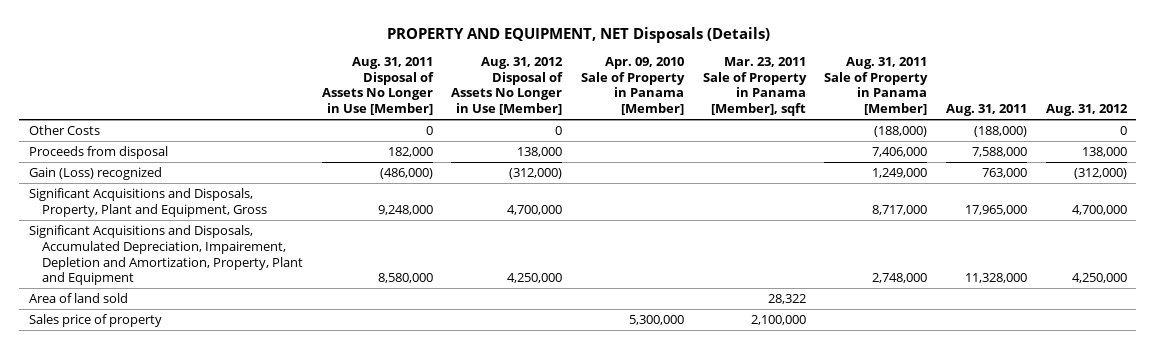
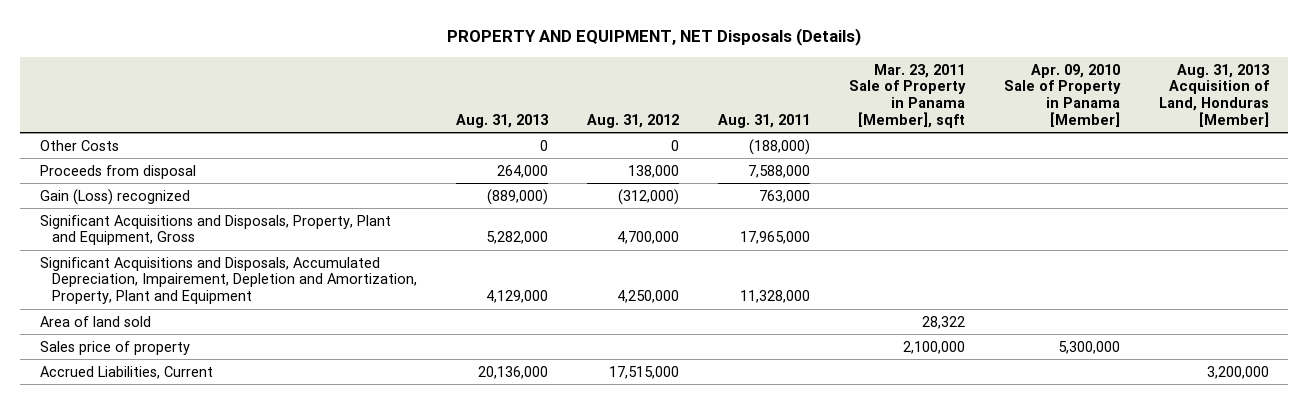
- | Aug. 31, 2011 Disposal of Assets No Longer in Use [Member] | Aug. 31, 2012 Disposal of Assets No Longer in Use [Member] | Apr. 09, 2010 Sale of Property in Panama [Member] | Mar. 23, 2011 Sale of Property in Panama [Member], sqft | Aug. 31, 2011 Sale of Property in Panama [Member] | Aug. 31, 2011 | Aug. 31, 2012
+ | Aug. 31, 2013 | Aug. 31, 2012 | Aug. 31, 2011 | Mar. 23, 2011 Sale of Property in Panama [Member], sqft | Apr. 09, 2010 Sale of Property in Panama [Member] | Aug. 31, 2013 Acquisition of Land, Honduras [Member]
+ Accrued Liabilities, Current | 20,136,000 | 17,515,000 | | | | 3,200,000

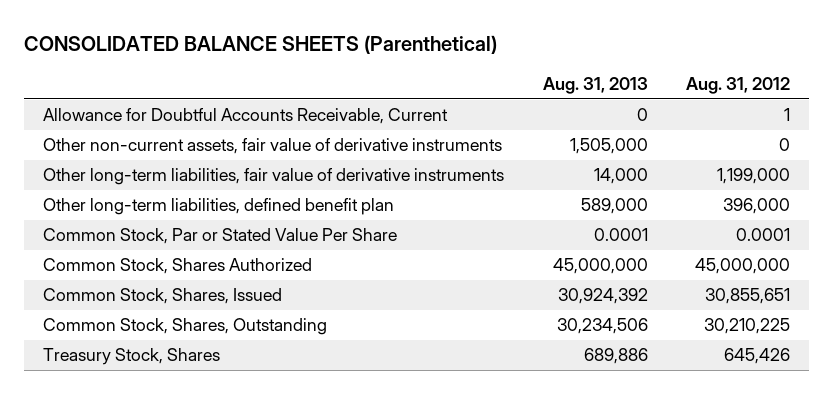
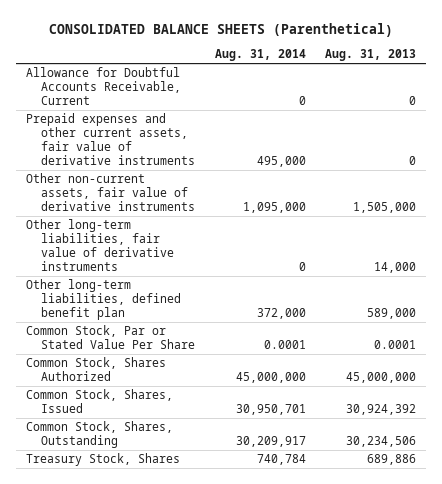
- | Aug. 31, 2013 | Aug. 31, 2012
+ | Aug. 31, 2014 | Aug. 31, 2013
+ Prepaid expenses and other current assets, fair value of derivative instruments | 495,000 | 0

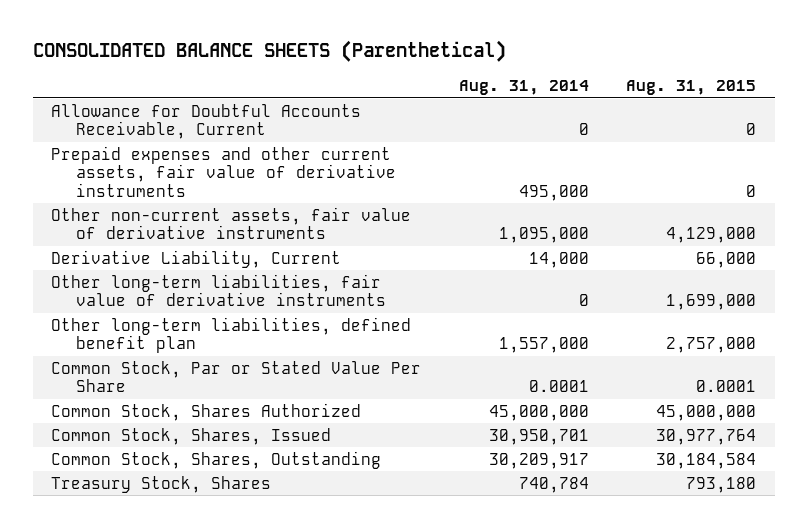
- | Aug. 31, 2014 | Aug. 31, 2013
+ | Aug. 31, 2014 | Aug. 31, 2015
+ Derivative Liability, Current | 14,000 | 66,000
- Other long-term liabilities, defined benefit plan | 372,000 | 589,000
+ Other long-term liabilities, defined benefit plan | 1,557,000 | 2,757,000

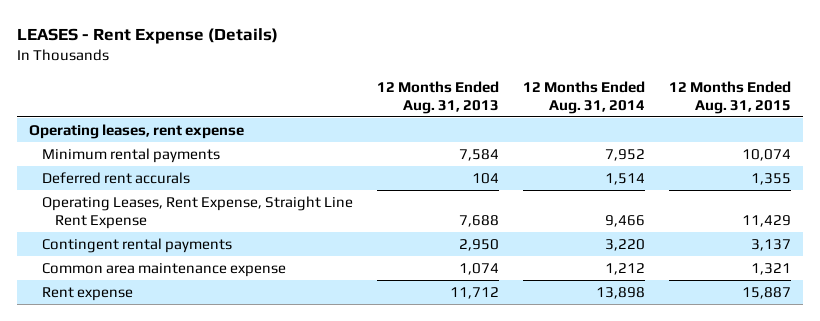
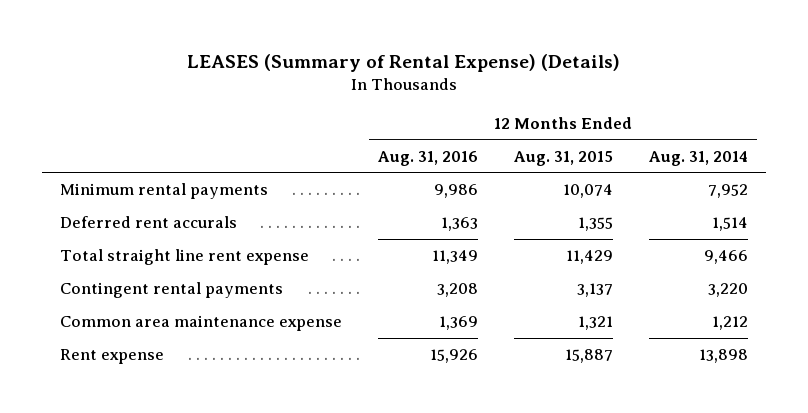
- LEASES - Rent Expense (Details)
+ LEASES (Summary of Rental Expense) (Details)
- | 12 Months Ended Aug. 31, 2013 | 12 Months Ended Aug. 31, 2014 | 12 Months Ended Aug. 31, 2015
+ | 12 Months Ended Aug. 31, 2016 | 12 Months Ended Aug. 31, 2015 | 12 Months Ended Aug. 31, 2014
- Operating leases, rent expense
- Operating Leases, Rent Expense, Straight Line Rent Expense | 7,688 | 9,466 | 11,429
+ Total straight line rent expense | 11,349 | 11,429 | 9,466

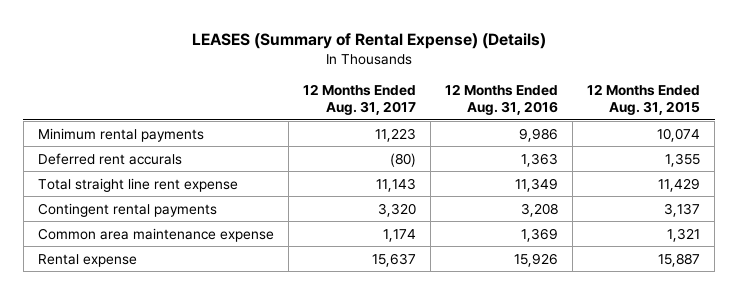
- | 12 Months Ended Aug. 31, 2016 | 12 Months Ended Aug. 31, 2015 | 12 Months Ended Aug. 31, 2014
+ | 12 Months Ended Aug. 31, 2017 | 12 Months Ended Aug. 31, 2016 | 12 Months Ended Aug. 31, 2015
- Rent expense | 15,926 | 15,887 | 13,898
+ Rental expense | 15,637 | 15,926 | 15,887

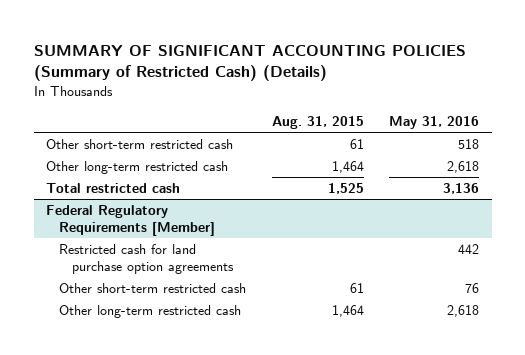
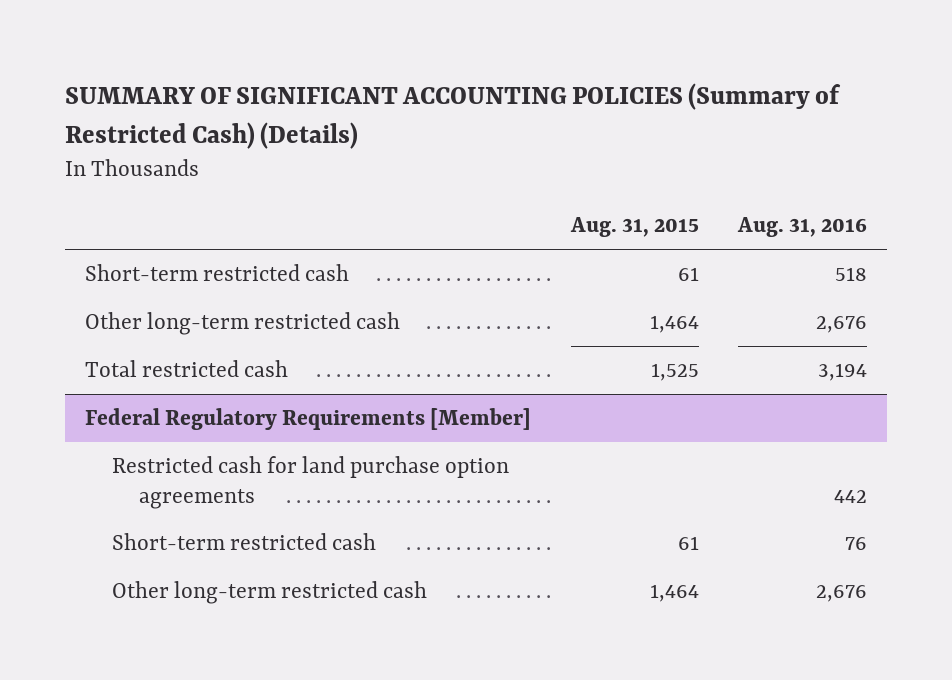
- | Aug. 31, 2015 | May 31, 2016
+ | Aug. 31, 2015 | Aug. 31, 2016
- Other short-term restricted cash | 61 | 518
+ Short-term restricted cash | 61 | 518
@ Federal Regulatory Requirements [Member]
- Other short-term restricted cash | 61 | 76
+ Short-term restricted cash | 61 | 76

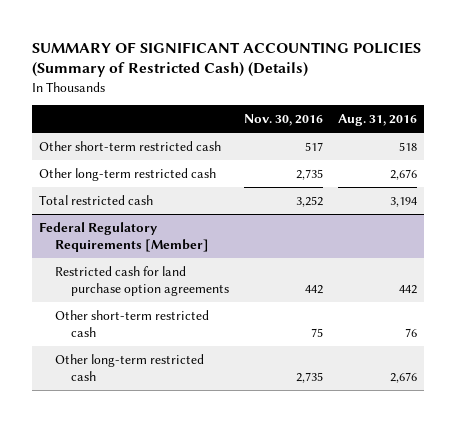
- | Aug. 31, 2015 | Aug. 31, 2016
+ | Nov. 30, 2016 | Aug. 31, 2016
- Short-term restricted cash | 61 | 518
+ Other short-term restricted cash | 517 | 518
@ Federal Regulatory Requirements [Member]
- Short-term restricted cash | 61 | 76
+ Other short-term restricted cash | 75 | 76

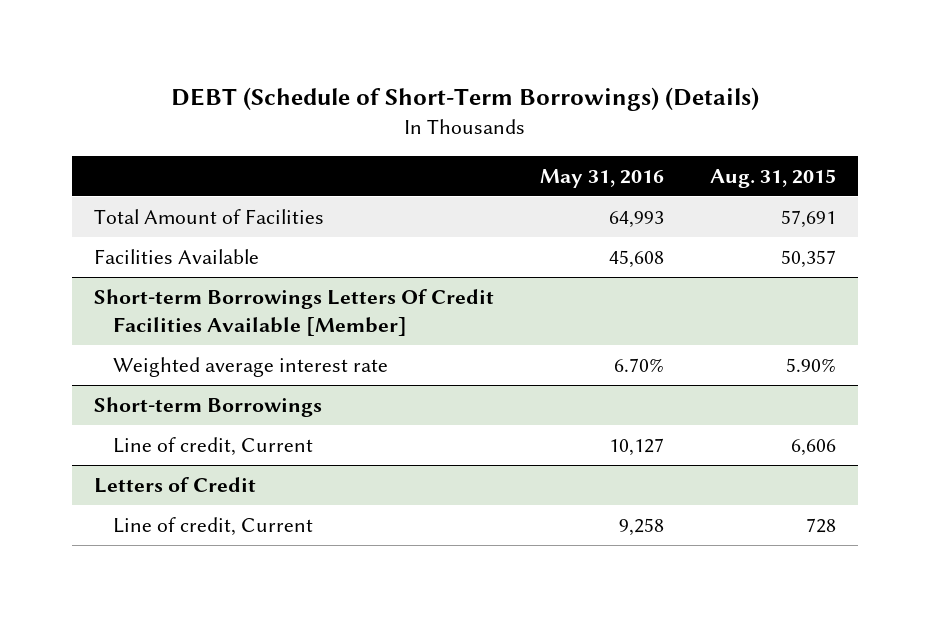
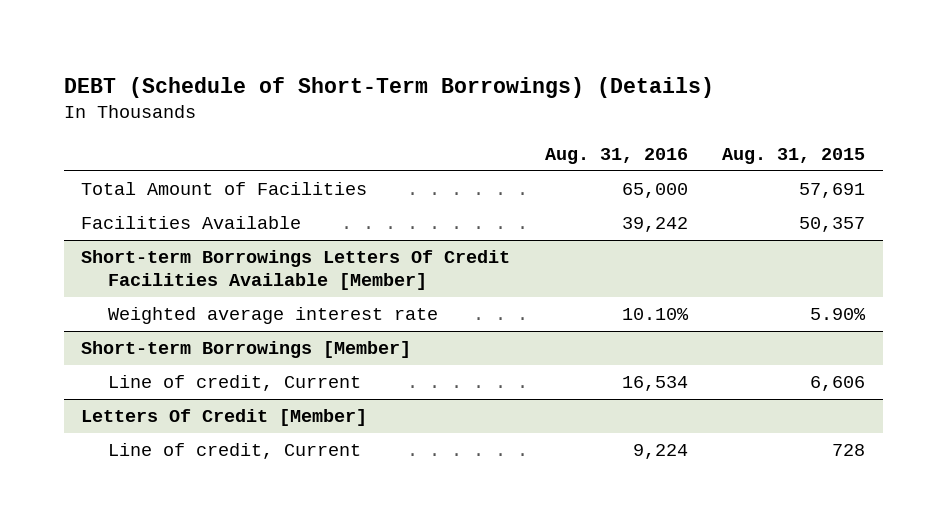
- | May 31, 2016 | Aug. 31, 2015
+ | Aug. 31, 2016 | Aug. 31, 2015
- Short-term Borrowings
+ Short-term Borrowings [Member]
- Letters of Credit
+ Letters Of Credit [Member]

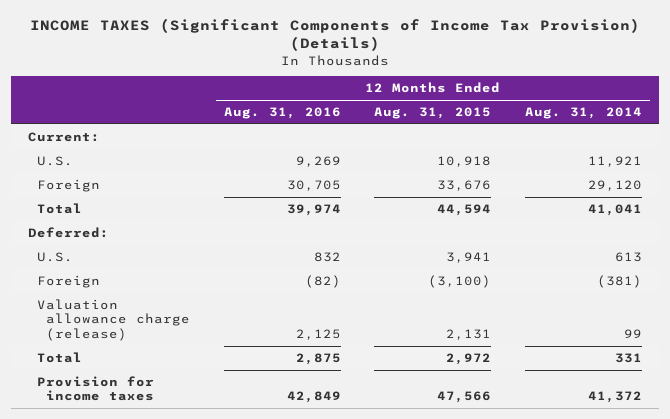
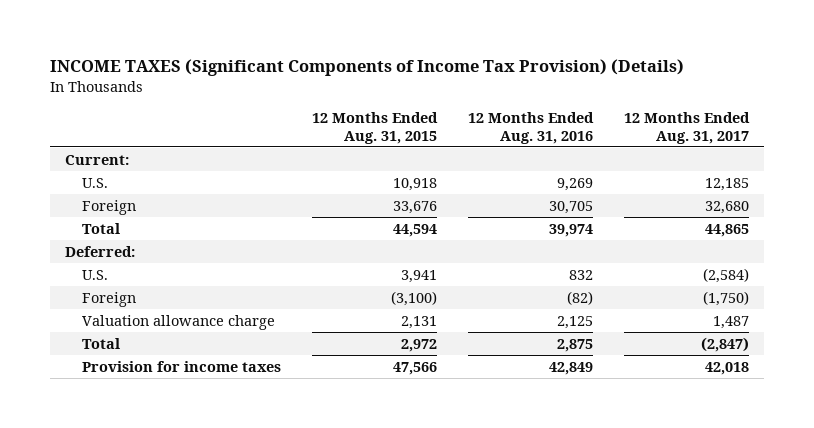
- | 12 Months Ended Aug. 31, 2016 | 12 Months Ended Aug. 31, 2015 | 12 Months Ended Aug. 31, 2014
+ | 12 Months Ended Aug. 31, 2015 | 12 Months Ended Aug. 31, 2016 | 12 Months Ended Aug. 31, 2017
- Valuation allowance charge (release) | 2,125 | 2,131 | 99
+ Valuation allowance charge | 2,131 | 2,125 | 1,487

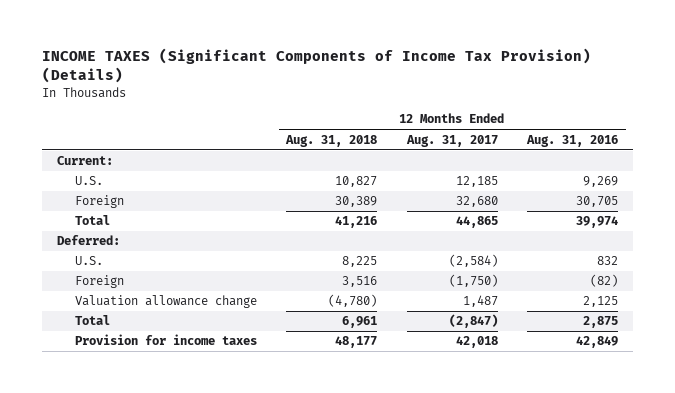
- | 12 Months Ended Aug. 31, 2015 | 12 Months Ended Aug. 31, 2016 | 12 Months Ended Aug. 31, 2017
+ | 12 Months Ended Aug. 31, 2018 | 12 Months Ended Aug. 31, 2017 | 12 Months Ended Aug. 31, 2016
- Valuation allowance charge | 2,131 | 2,125 | 1,487
+ Valuation allowance change | (4,780) | 1,487 | 2,125

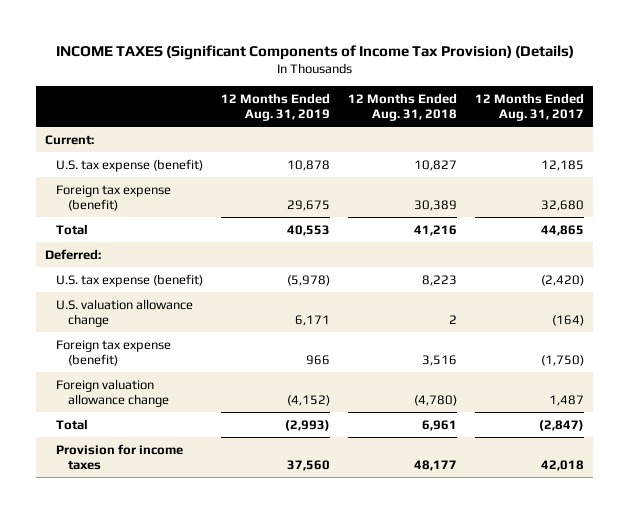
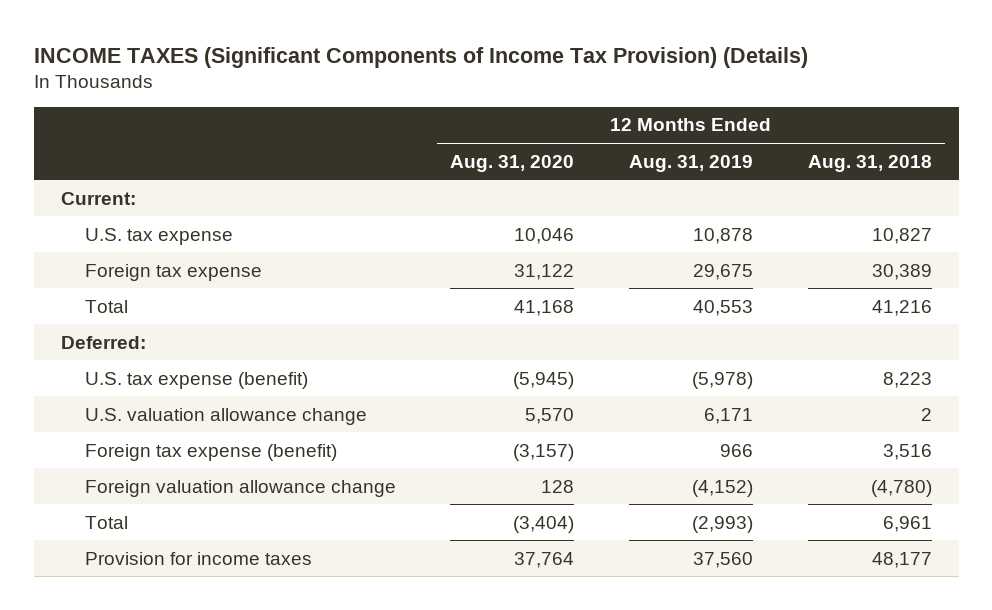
- | 12 Months Ended Aug. 31, 2019 | 12 Months Ended Aug. 31, 2018 | 12 Months Ended Aug. 31, 2017
+ | 12 Months Ended Aug. 31, 2020 | 12 Months Ended Aug. 31, 2019 | 12 Months Ended Aug. 31, 2018
- U.S. tax expense (benefit) | 10,878 | 10,827 | 12,185
- Foreign tax expense (benefit) | 29,675 | 30,389 | 32,680
+ U.S. tax expense | 10,046 | 10,878 | 10,827
+ Foreign tax expense | 31,122 | 29,675 | 30,389

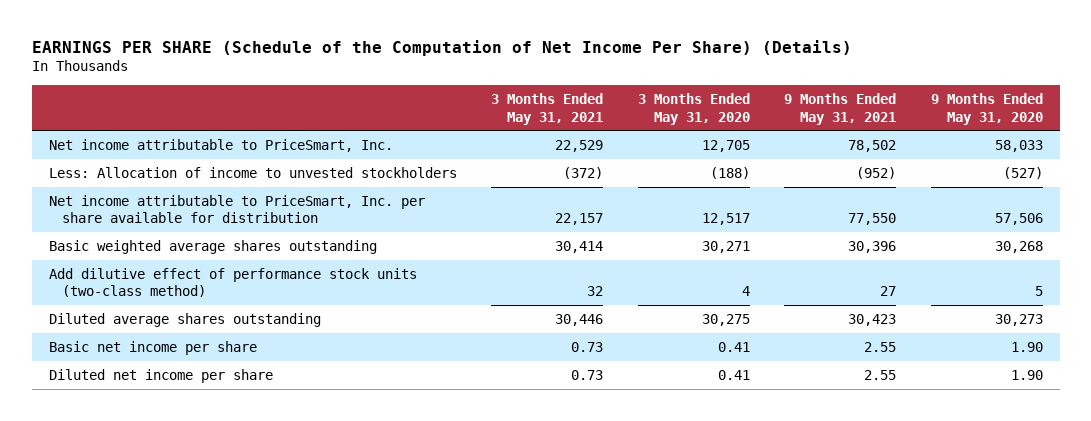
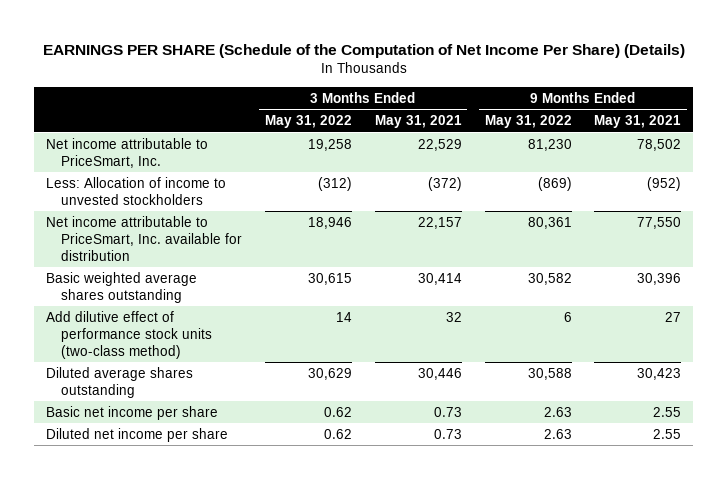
- | 3 Months Ended May 31, 2021 | 3 Months Ended May 31, 2020 | 9 Months Ended May 31, 2021 | 9 Months Ended May 31, 2020
+ | 3 Months Ended May 31, 2022 | 3 Months Ended May 31, 2021 | 9 Months Ended May 31, 2022 | 9 Months Ended May 31, 2021
- Net income attributable to PriceSmart, Inc. per share available for distribution | 22,157 | 12,517 | 77,550 | 57,506
+ Net income attributable to PriceSmart, Inc. available for distribution | 18,946 | 22,157 | 80,361 | 77,550

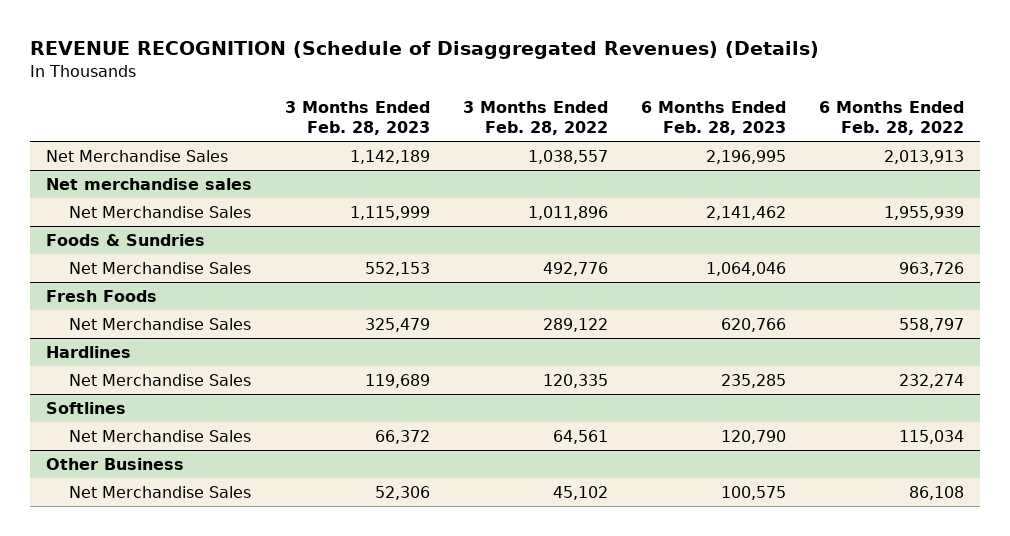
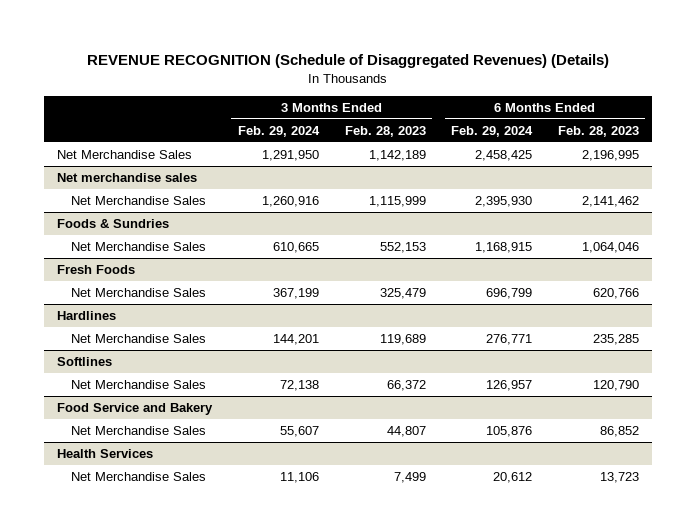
- | 3 Months Ended Feb. 28, 2023 | 3 Months Ended Feb. 28, 2022 | 6 Months Ended Feb. 28, 2023 | 6 Months Ended Feb. 28, 2022
+ | 3 Months Ended Feb. 29, 2024 | 3 Months Ended Feb. 28, 2023 | 6 Months Ended Feb. 29, 2024 | 6 Months Ended Feb. 28, 2023
- Other Business
- Net Merchandise Sales | 52,306 | 45,102 | 100,575 | 86,108
+ Food Service and Bakery
+ Net Merchandise Sales | 55,607 | 44,807 | 105,876 | 86,852
+ Health Services
+ Net Merchandise Sales | 11,106 | 7,499 | 20,612 | 13,723

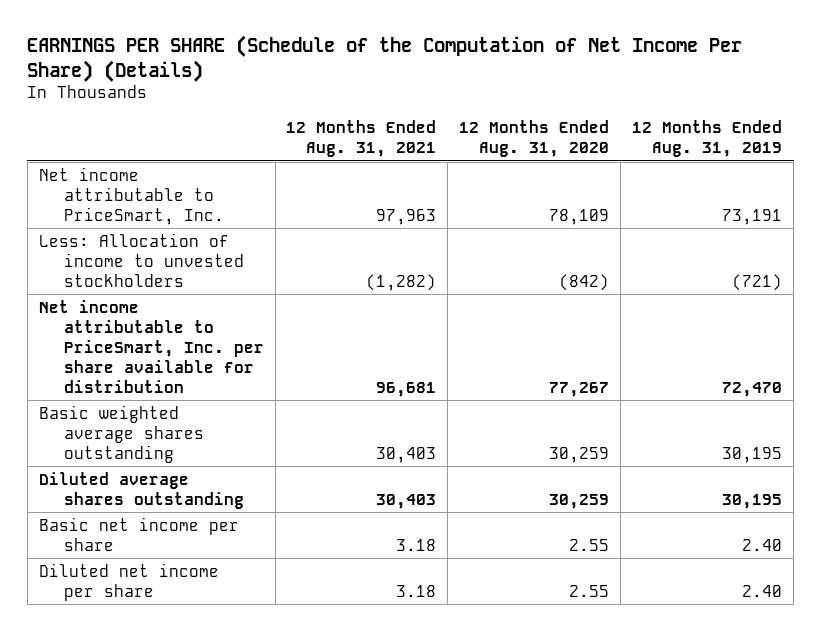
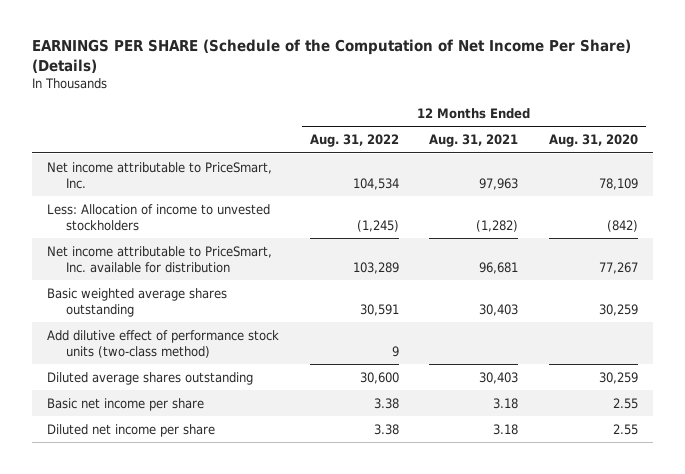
- | 12 Months Ended Aug. 31, 2021 | 12 Months Ended Aug. 31, 2020 | 12 Months Ended Aug. 31, 2019
+ | 12 Months Ended Aug. 31, 2022 | 12 Months Ended Aug. 31, 2021 | 12 Months Ended Aug. 31, 2020
- Net income attributable to PriceSmart, Inc. per share available for distribution | 96,681 | 77,267 | 72,470
+ Net income attributable to PriceSmart, Inc. available for distribution | 103,289 | 96,681 | 77,267
+ Add dilutive effect of performance stock units (two-class method) | 9 | |

